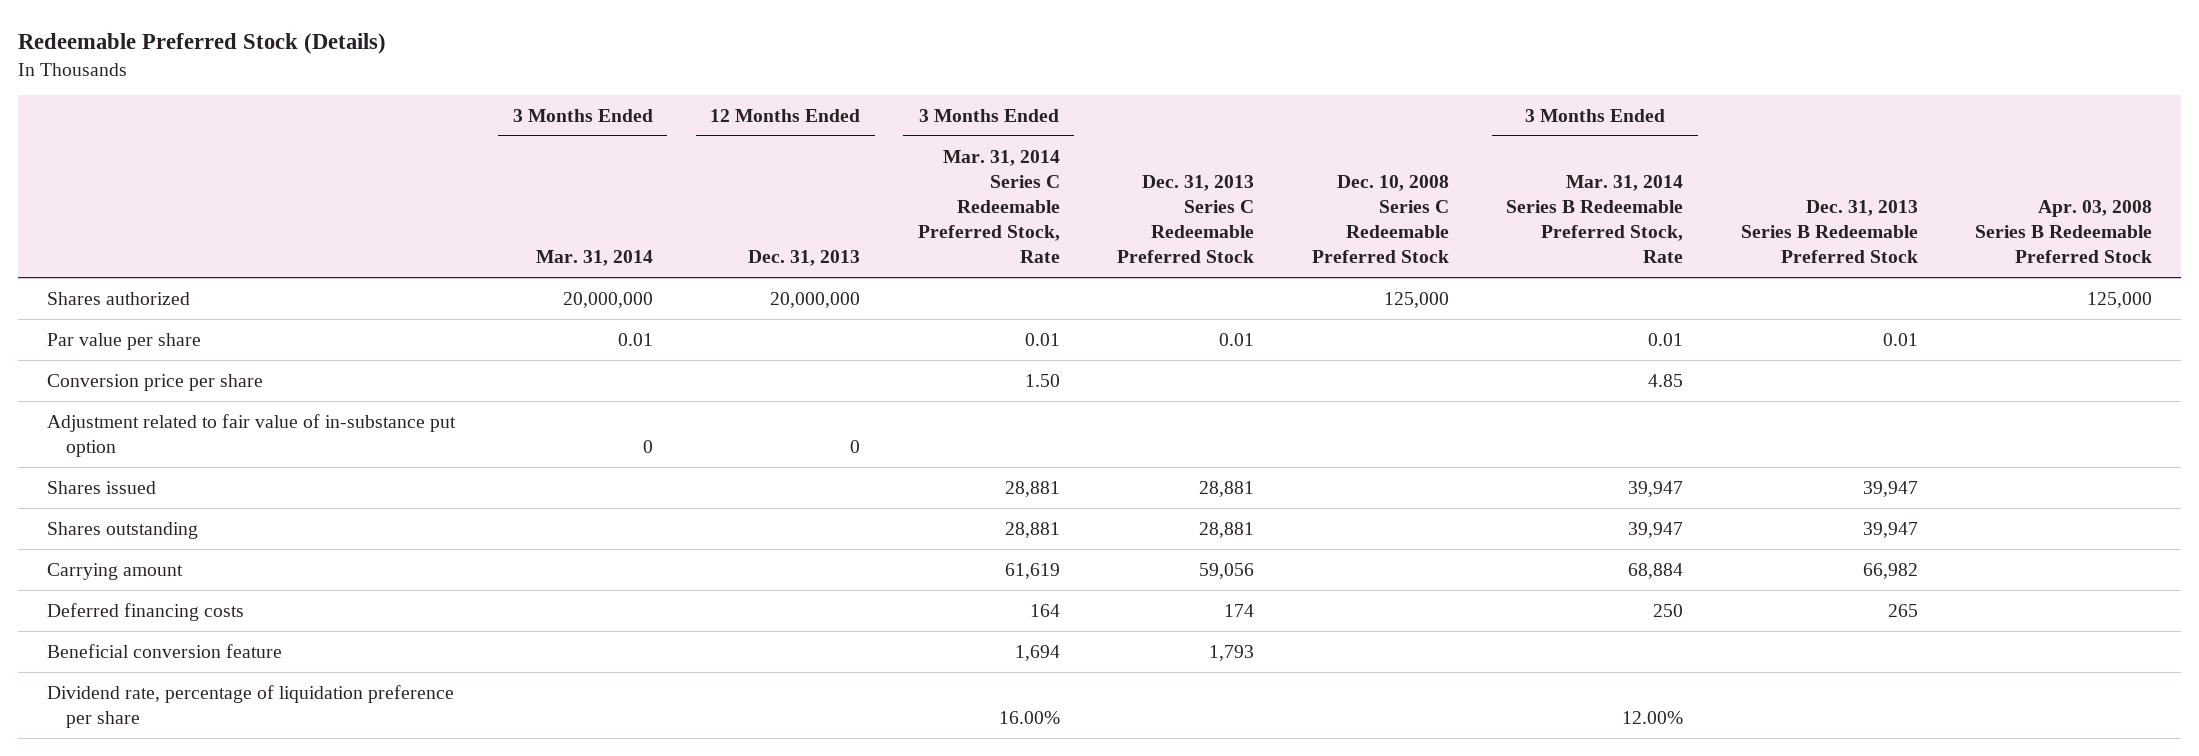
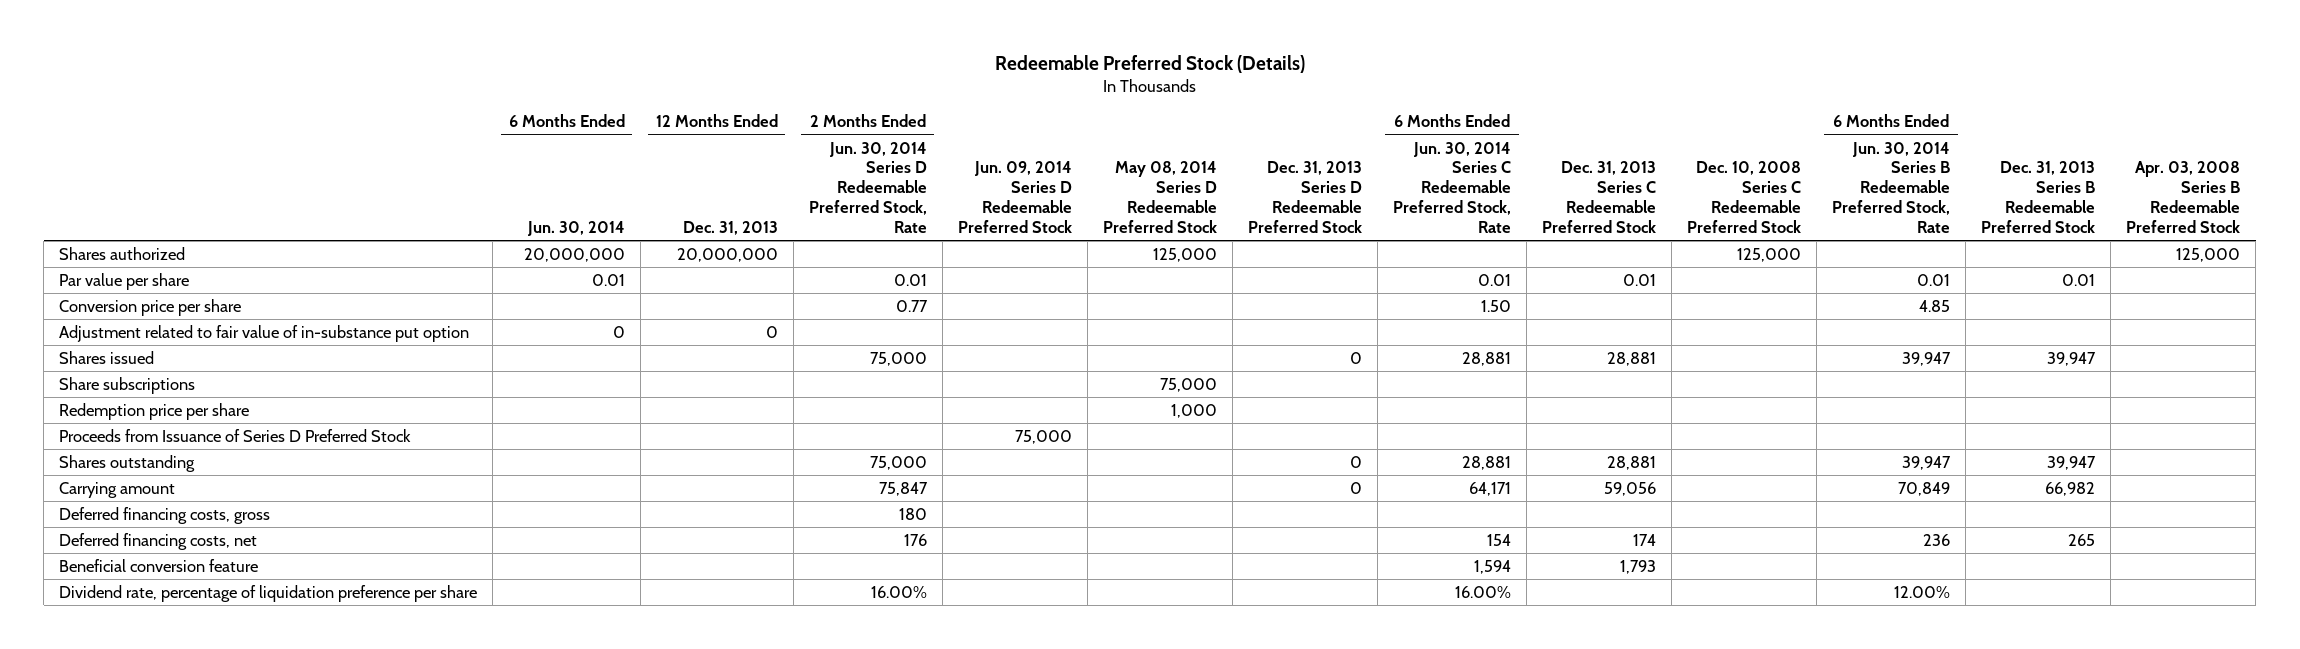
- | 3 Months Ended Mar. 31, 2014 | 12 Months Ended Dec. 31, 2013 | 3 Months Ended Mar. 31, 2014 Series C Redeemable Preferred Stock, Rate | Dec. 31, 2013 Series C Redeemable Preferred Stock | Dec. 10, 2008 Series C Redeemable Preferred Stock | 3 Months Ended Mar. 31, 2014 Series B Redeemable Preferred Stock, Rate | Dec. 31, 2013 Series B Redeemable Preferred Stock | Apr. 03, 2008 Series B Redeemable Preferred Stock
+ | 6 Months Ended Jun. 30, 2014 | 12 Months Ended Dec. 31, 2013 | 2 Months Ended Jun. 30, 2014 Series D Redeemable Preferred Stock, Rate | Jun. 09, 2014 Series D Redeemable Preferred Stock | May 08, 2014 Series D Redeemable Preferred Stock | Dec. 31, 2013 Series D Redeemable Preferred Stock | 6 Months Ended Jun. 30, 2014 Series C Redeemable Preferred Stock, Rate | Dec. 31, 2013 Series C Redeemable Preferred Stock | Dec. 10, 2008 Series C Redeemable Preferred Stock | 6 Months Ended Jun. 30, 2014 Series B Redeemable Preferred Stock, Rate | Dec. 31, 2013 Series B Redeemable Preferred Stock | Apr. 03, 2008 Series B Redeemable Preferred Stock
+ Share subscriptions | | | | | 75,000 | | | | | | |
+ Redemption price per share | | | | | 1,000 | | | | | | |
+ Proceeds from Issuance of Series D Preferred Stock | | | | 75,000 | | | | | | | |
- Deferred financing costs | | | 164 | 174 | | 250 | 265 |
+ Deferred financing costs, gross | | | 180 | | | | | | | | |
+ Deferred financing costs, net | | | 176 | | | | 154 | 174 | | 236 | 265 |

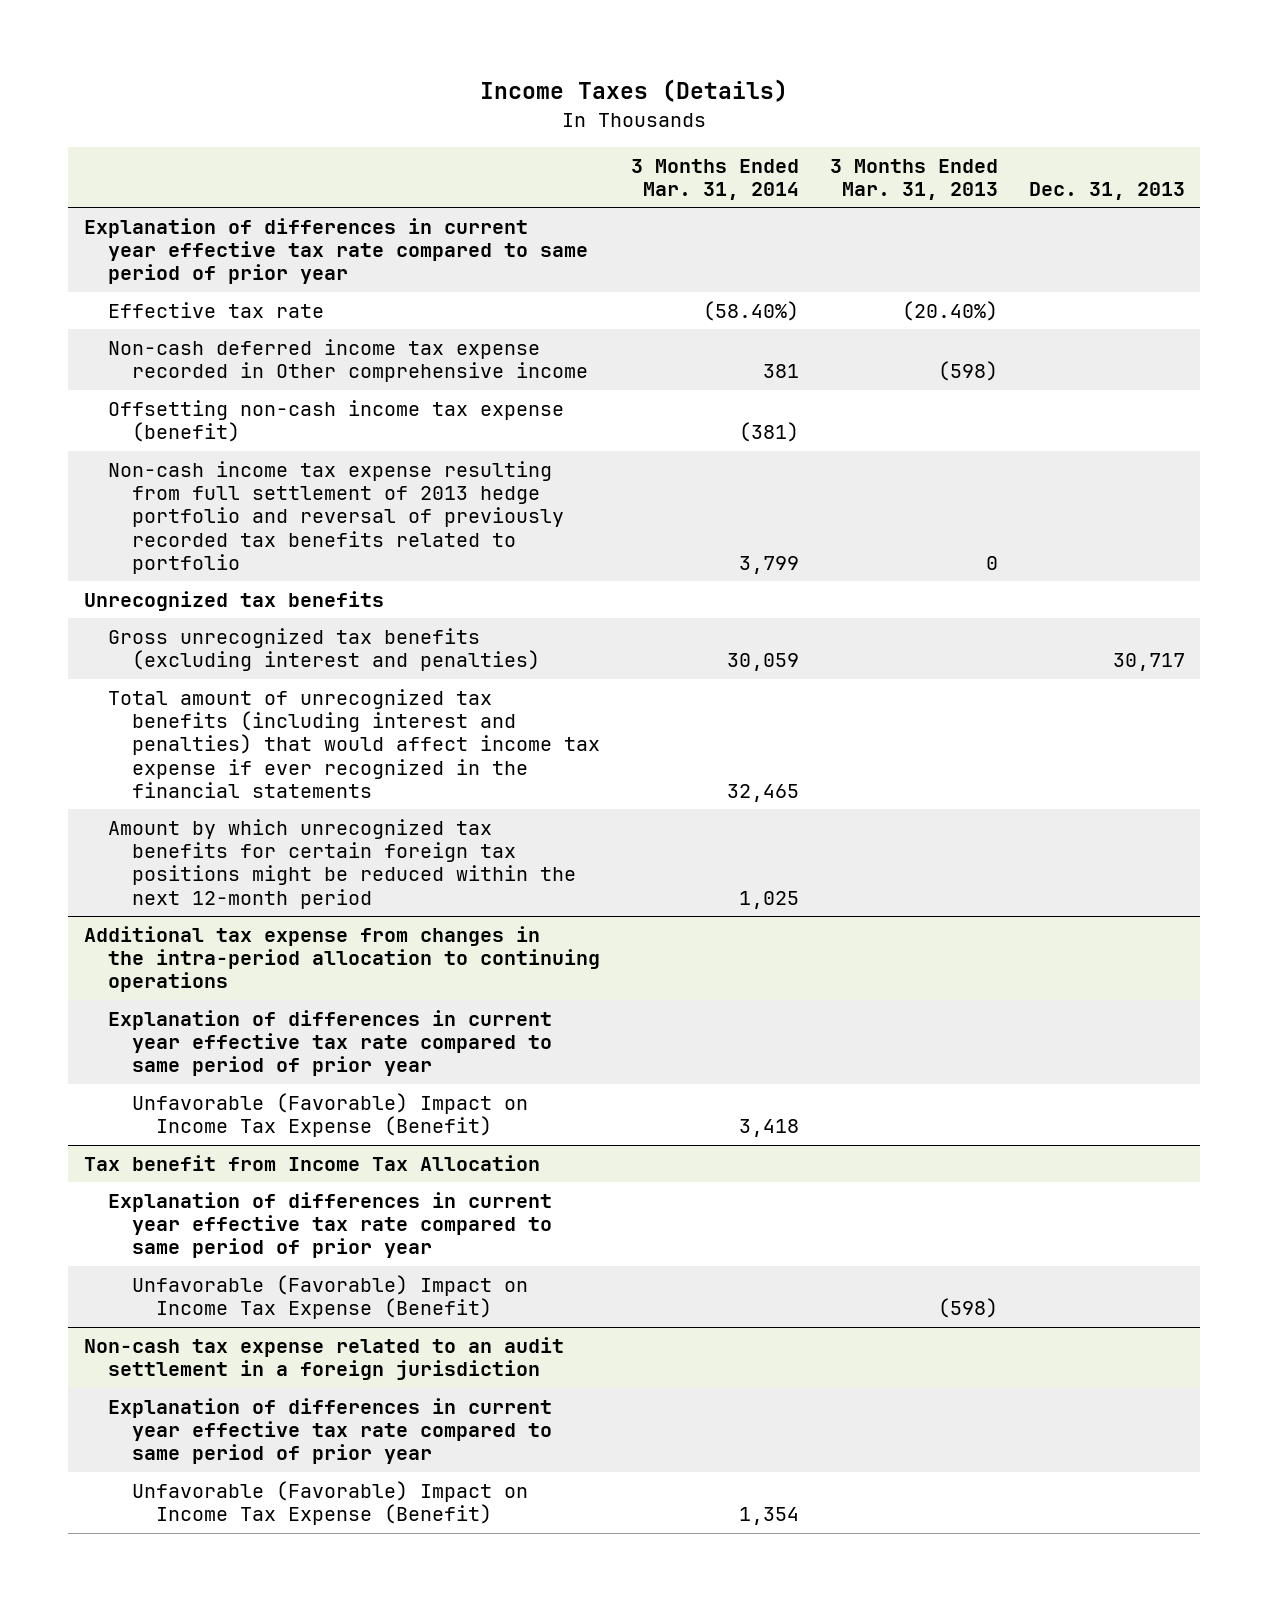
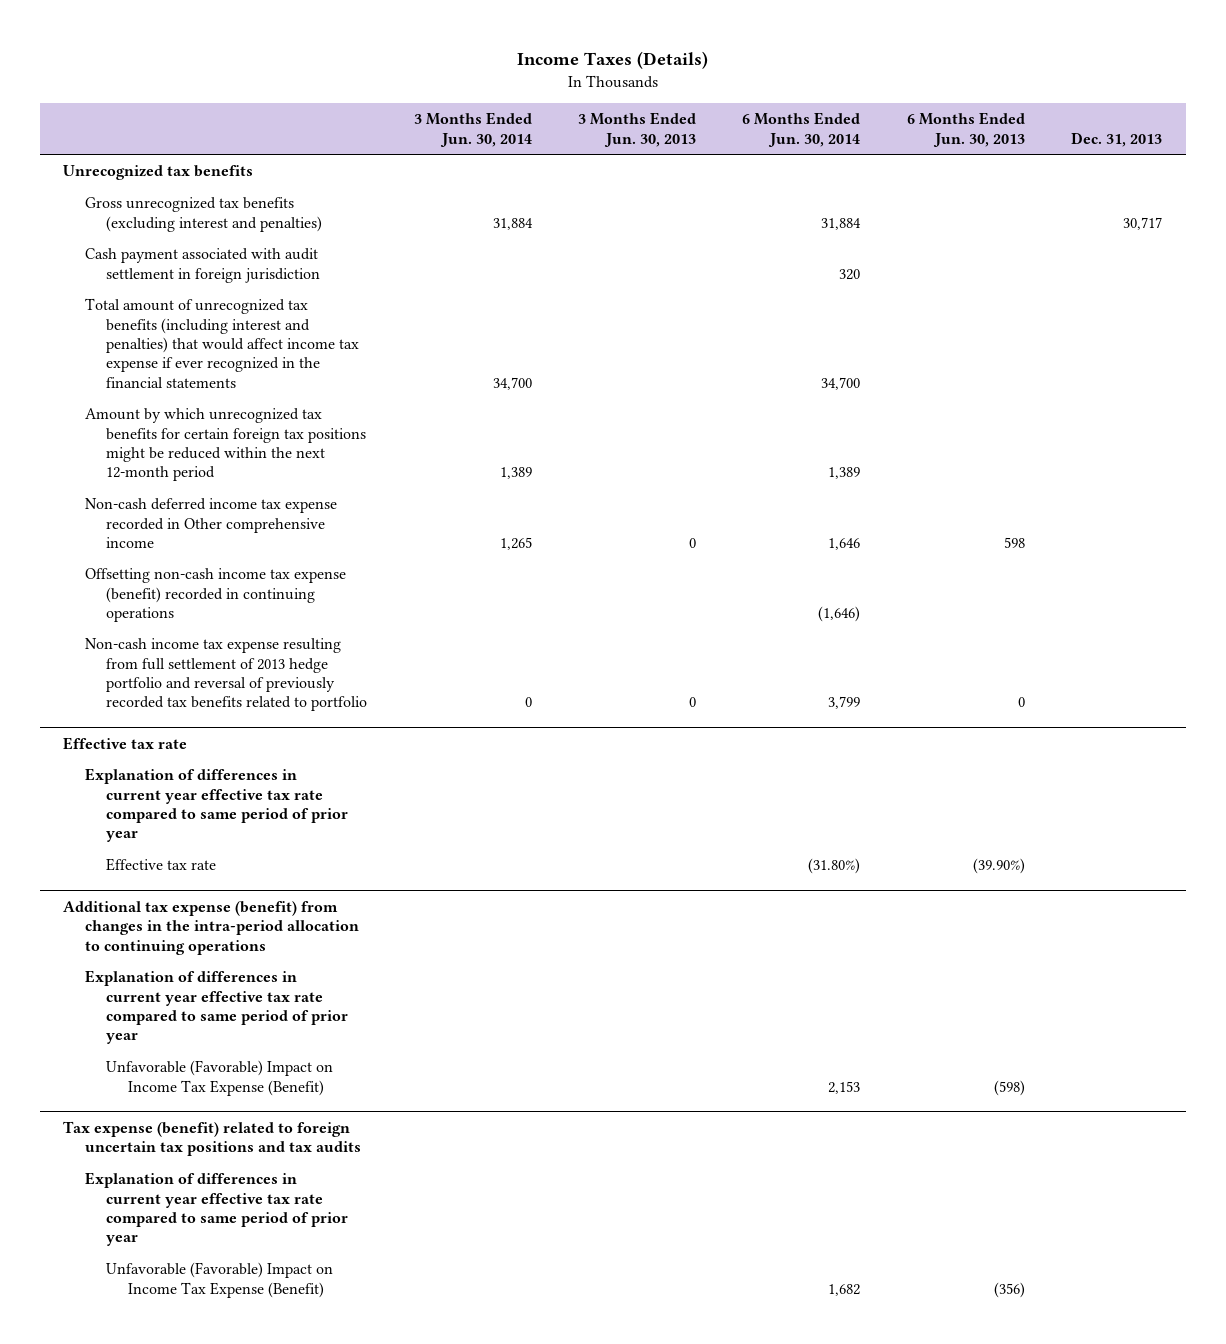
- | 3 Months Ended Mar. 31, 2014 | 3 Months Ended Mar. 31, 2013 | Dec. 31, 2013
+ | 3 Months Ended Jun. 30, 2014 | 3 Months Ended Jun. 30, 2013 | 6 Months Ended Jun. 30, 2014 | 6 Months Ended Jun. 30, 2013 | Dec. 31, 2013
- Explanation of differences in current year effective tax rate compared to same period of prior year
- Effective tax rate | (58.40%) | (20.40%) |
- Offsetting non-cash income tax expense (benefit) | (381) | |
+ Cash payment associated with audit settlement in foreign jurisdiction | | | 320 | |
- Additional tax expense from changes in the intra-period allocation to continuing operations
moved down: Non-cash deferred income tax expense recorded in Other comprehensive income | 1,265 | 0 | 1,646 | 598 |
+ Offsetting non-cash income tax expense (benefit) recorded in continuing operations | | | (1,646) | |
moved down: Non-cash income tax expense resulting from full settlement of 2013 hedge portfolio and reversal of previously recorded tax benefits related to portfolio | 0 | 0 | 3,799 | 0 |
+ Effective tax rate
+ Explanation of differences in current year effective tax rate compared to same period of prior year
+ Effective tax rate | | | (31.80%) | (39.90%) |
+ Additional tax expense (benefit) from changes in the intra-period allocation to continuing operations
- Tax benefit from Income Tax Allocation
- Explanation of differences in current year effective tax rate compared to same period of prior year
- Unfavorable (Favorable) Impact on Income Tax Expense (Benefit) | | (598) |
- Non-cash tax expense related to an audit settlement in a foreign jurisdiction
- Explanation of differences in current year effective tax rate compared to same period of prior year
- Unfavorable (Favorable) Impact on Income Tax Expense (Benefit) | 1,354 | |
+ Tax expense (benefit) related to foreign uncertain tax positions and tax audits
+ Explanation of differences in current year effective tax rate compared to same period of prior year
+ Unfavorable (Favorable) Impact on Income Tax Expense (Benefit) | | | 1,682 | (356) |

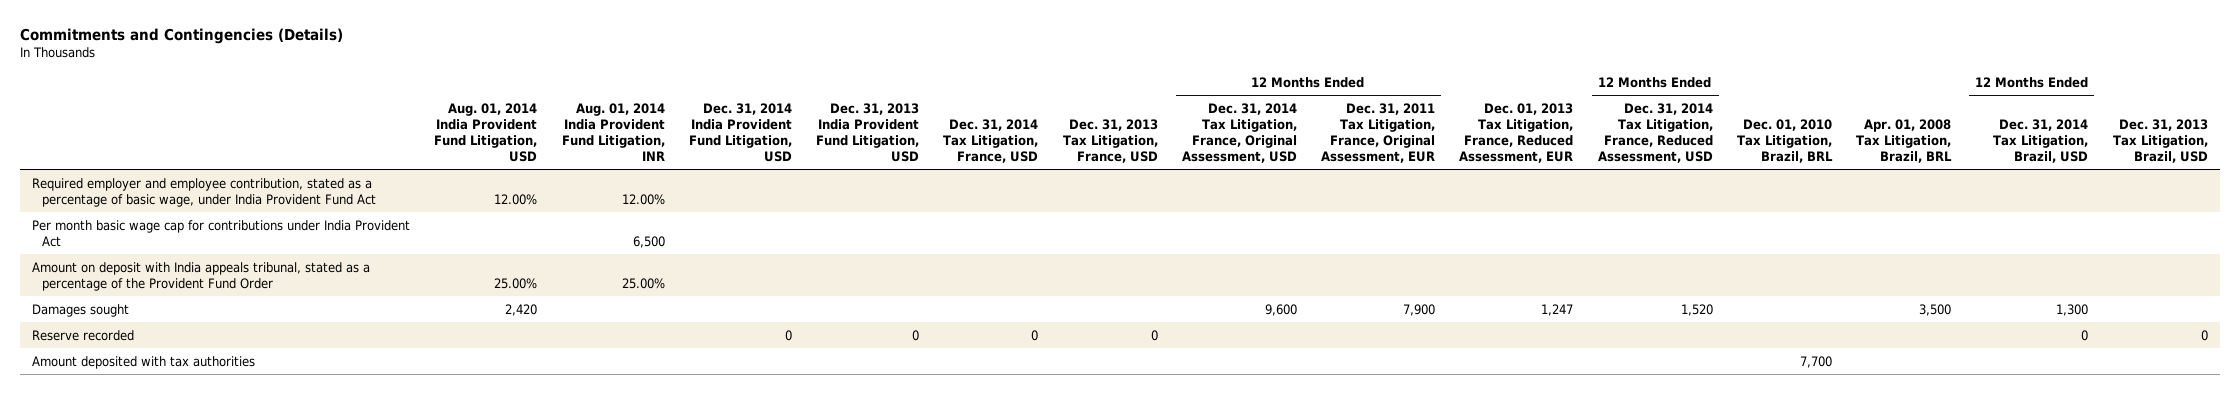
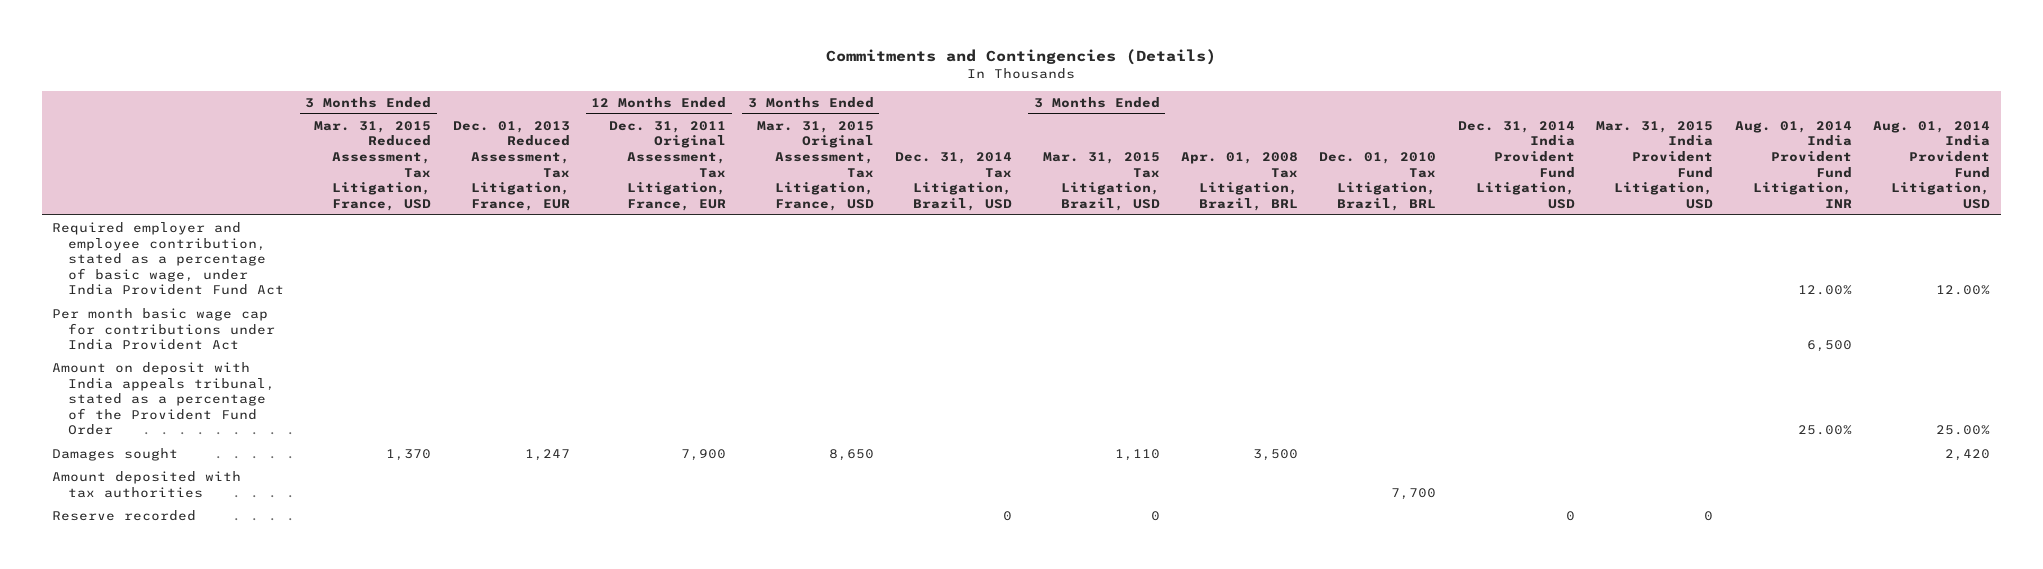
- | Aug. 01, 2014 India Provident Fund Litigation, USD | Aug. 01, 2014 India Provident Fund Litigation, INR | Dec. 31, 2014 India Provident Fund Litigation, USD | Dec. 31, 2013 India Provident Fund Litigation, USD | Dec. 31, 2014 Tax Litigation, France, USD | Dec. 31, 2013 Tax Litigation, France, USD | 12 Months Ended Dec. 31, 2014 Tax Litigation, France, Original Assessment, USD | 12 Months Ended Dec. 31, 2011 Tax Litigation, France, Original Assessment, EUR | Dec. 01, 2013 Tax Litigation, France, Reduced Assessment, EUR | 12 Months Ended Dec. 31, 2014 Tax Litigation, France, Reduced Assessment, USD | Dec. 01, 2010 Tax Litigation, Brazil, BRL | Apr. 01, 2008 Tax Litigation, Brazil, BRL | 12 Months Ended Dec. 31, 2014 Tax Litigation, Brazil, USD | Dec. 31, 2013 Tax Litigation, Brazil, USD
+ | 3 Months Ended Mar. 31, 2015 Reduced Assessment, Tax Litigation, France, USD | Dec. 01, 2013 Reduced Assessment, Tax Litigation, France, EUR | 12 Months Ended Dec. 31, 2011 Original Assessment, Tax Litigation, France, EUR | 3 Months Ended Mar. 31, 2015 Original Assessment, Tax Litigation, France, USD | Dec. 31, 2014 Tax Litigation, Brazil, USD | 3 Months Ended Mar. 31, 2015 Tax Litigation, Brazil, USD | Apr. 01, 2008 Tax Litigation, Brazil, BRL | Dec. 01, 2010 Tax Litigation, Brazil, BRL | Dec. 31, 2014 India Provident Fund Litigation, USD | Mar. 31, 2015 India Provident Fund Litigation, USD | Aug. 01, 2014 India Provident Fund Litigation, INR | Aug. 01, 2014 India Provident Fund Litigation, USD
moved down: Reserve recorded | | | | | 0 | 0 | | | 0 | 0 | |

